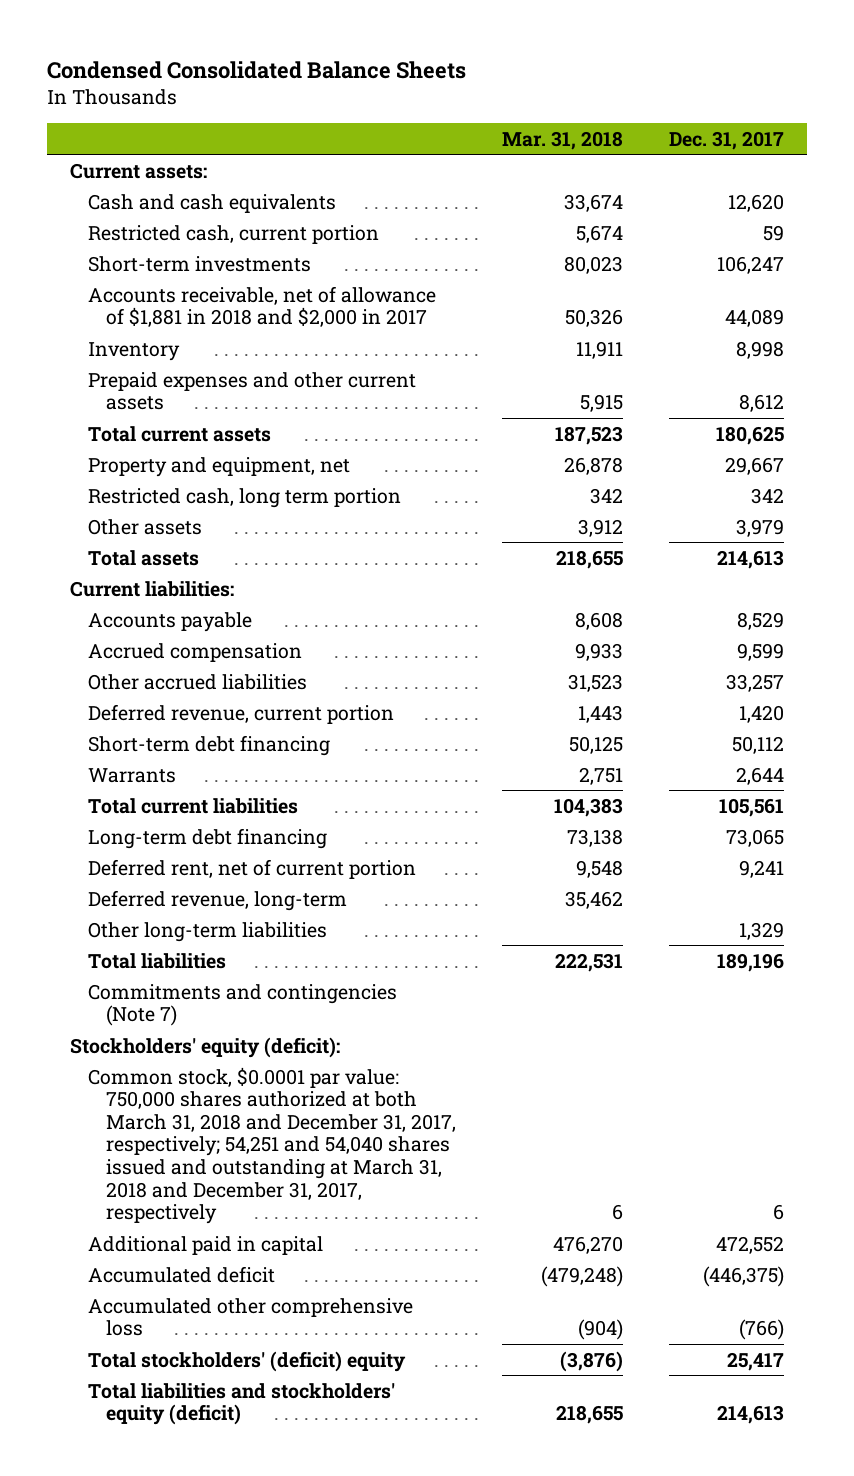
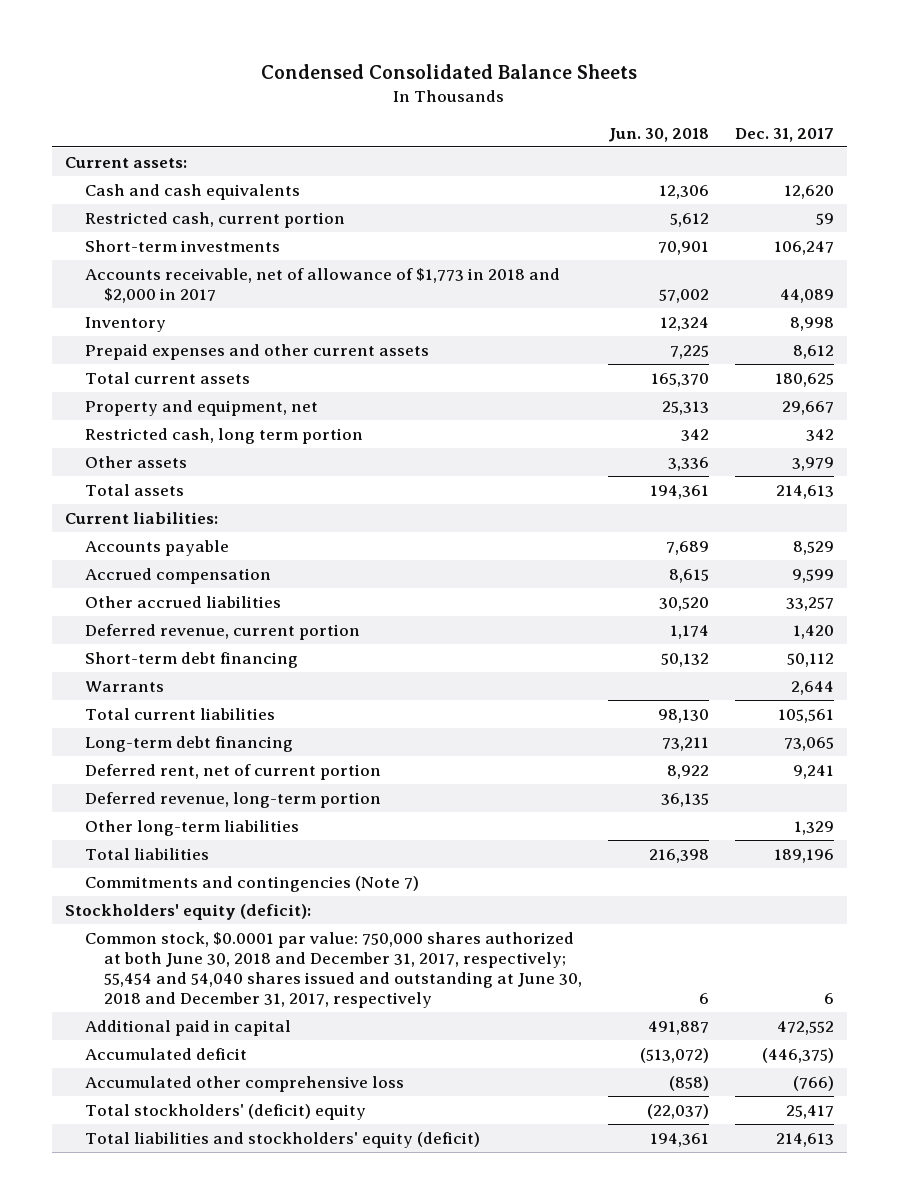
- | Mar. 31, 2018 | Dec. 31, 2017
+ | Jun. 30, 2018 | Dec. 31, 2017
- Accounts receivable, net of allowance of $1,881 in 2018 and $2,000 in 2017 | 50,326 | 44,089
+ Accounts receivable, net of allowance of $1,773 in 2018 and $2,000 in 2017 | 57,002 | 44,089
- Deferred revenue, long-term | 35,462 |
+ Deferred revenue, long-term portion | 36,135 |
- Common stock, $0.0001 par value: 750,000 shares authorized at both March 31, 2018 and December 31, 2017, respectively; 54,251 and 54,040 shares issued and outstanding at March 31, 2018 and December 31, 2017, respectively | 6 | 6
+ Common stock, $0.0001 par value: 750,000 shares authorized at both June 30, 2018 and December 31, 2017, respectively; 55,454 and 54,040 shares issued and outstanding at June 30, 2018 and December 31, 2017, respectively | 6 | 6

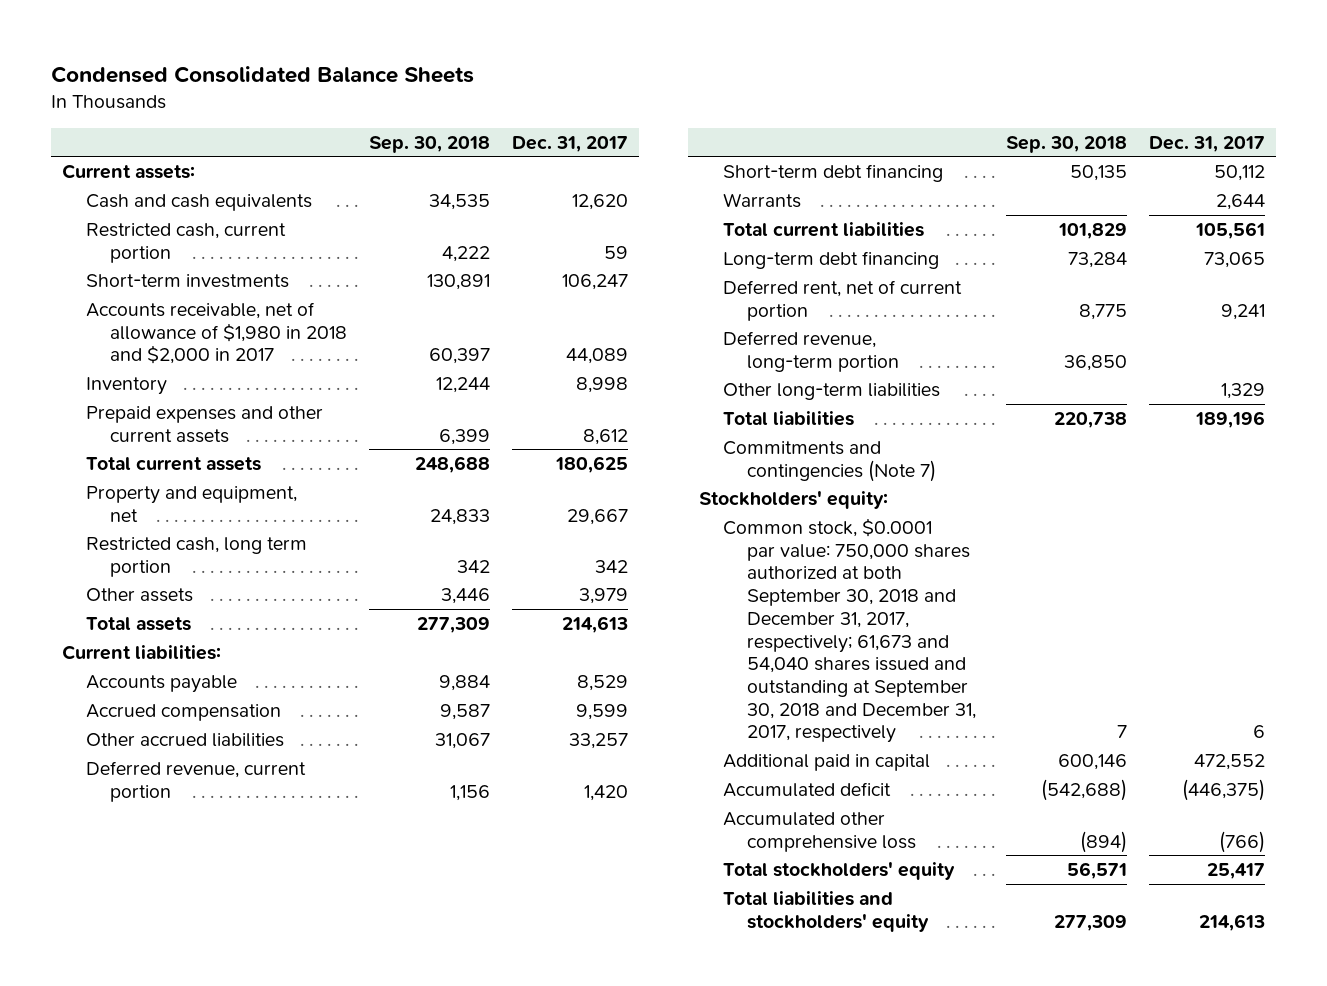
- | Jun. 30, 2018 | Dec. 31, 2017
+ | Sep. 30, 2018 | Dec. 31, 2017
- Accounts receivable, net of allowance of $1,773 in 2018 and $2,000 in 2017 | 57,002 | 44,089
+ Accounts receivable, net of allowance of $1,980 in 2018 and $2,000 in 2017 | 60,397 | 44,089
- Stockholders' equity (deficit):
- Common stock, $0.0001 par value: 750,000 shares authorized at both June 30, 2018 and December 31, 2017, respectively; 55,454 and 54,040 shares issued and outstanding at June 30, 2018 and December 31, 2017, respectively | 6 | 6
+ Stockholders' equity:
+ Common stock, $0.0001 par value: 750,000 shares authorized at both September 30, 2018 and December 31, 2017, respectively; 61,673 and 54,040 shares issued and outstanding at September 30, 2018 and December 31, 2017, respectively | 7 | 6
- Total stockholders' (deficit) equity | (22,037) | 25,417
- Total liabilities and stockholders' equity (deficit) | 194,361 | 214,613
+ Total stockholders' equity | 56,571 | 25,417
+ Total liabilities and stockholders' equity | 277,309 | 214,613

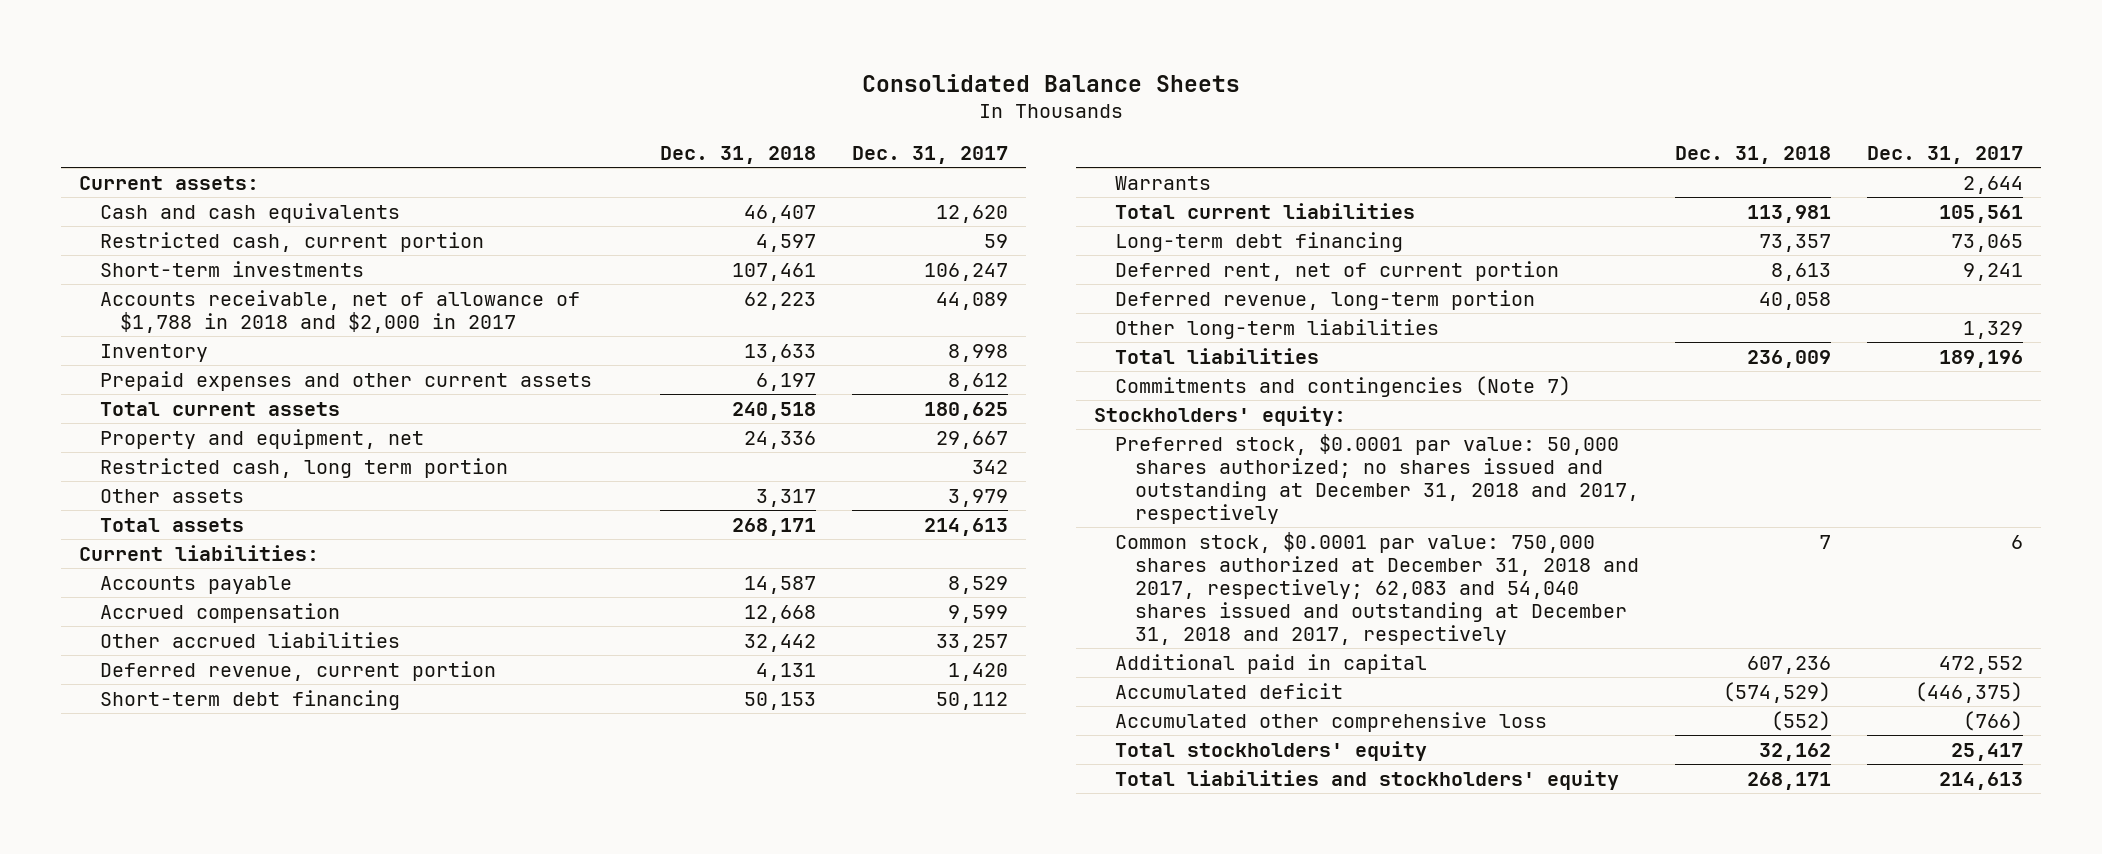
- Condensed Consolidated Balance Sheets
+ Consolidated Balance Sheets
- | Sep. 30, 2018 | Dec. 31, 2017
+ | Dec. 31, 2018 | Dec. 31, 2017
- Accounts receivable, net of allowance of $1,980 in 2018 and $2,000 in 2017 | 60,397 | 44,089
+ Accounts receivable, net of allowance of $1,788 in 2018 and $2,000 in 2017 | 62,223 | 44,089
- Common stock, $0.0001 par value: 750,000 shares authorized at both September 30, 2018 and December 31, 2017, respectively; 61,673 and 54,040 shares issued and outstanding at September 30, 2018 and December 31, 2017, respectively | 7 | 6
+ Preferred stock, $0.0001 par value: 50,000 shares authorized; no shares issued and outstanding at December 31, 2018 and 2017, respectively
+ Common stock, $0.0001 par value: 750,000 shares authorized at December 31, 2018 and 2017, respectively; 62,083 and 54,040 shares issued and outstanding at December 31, 2018 and 2017, respectively | 7 | 6

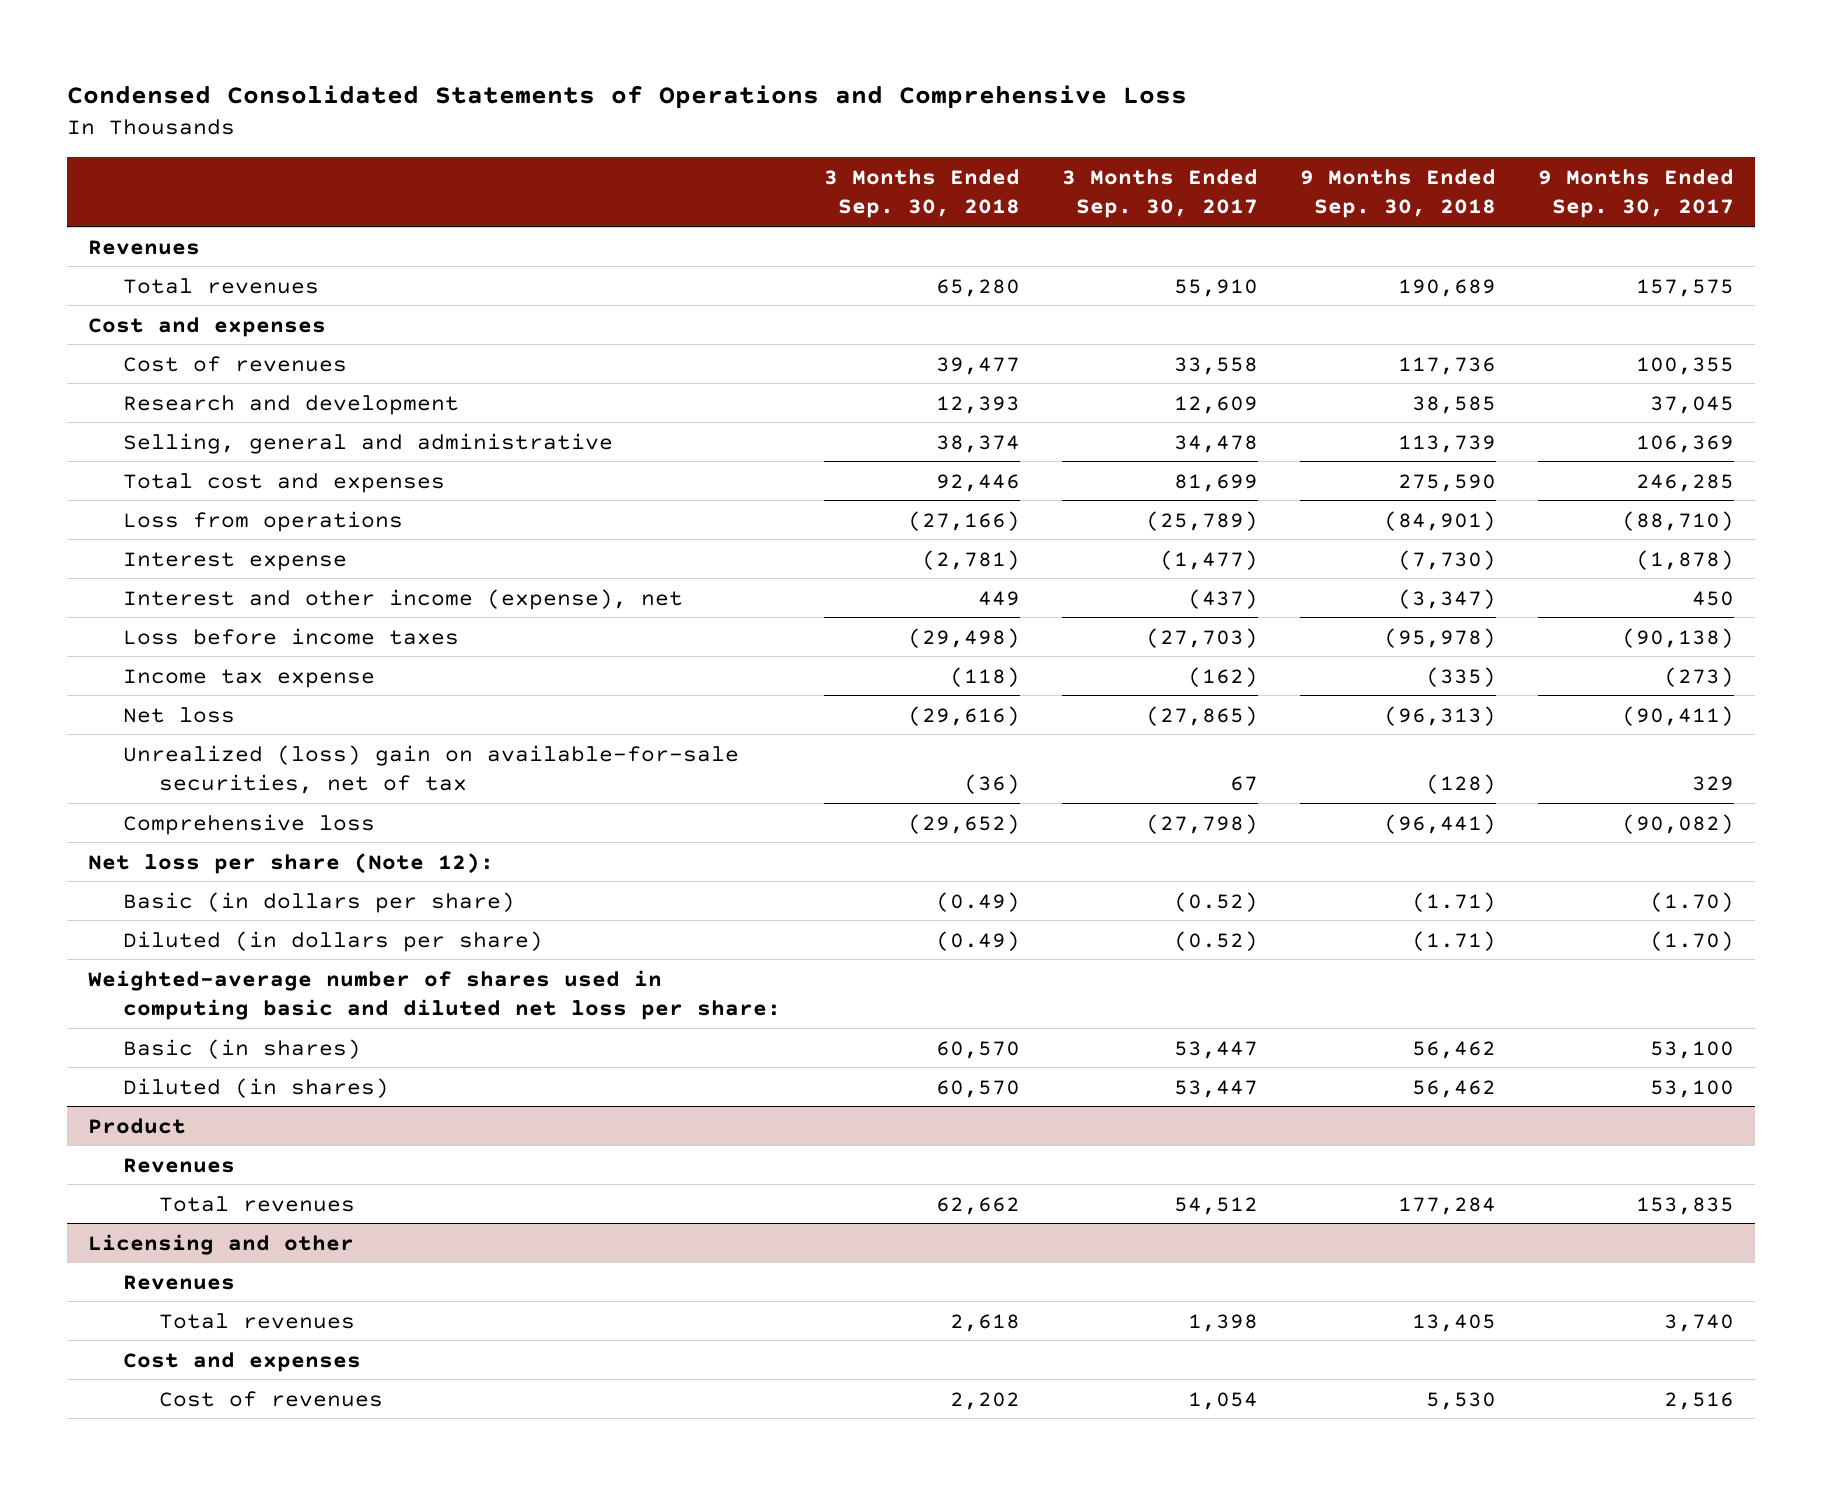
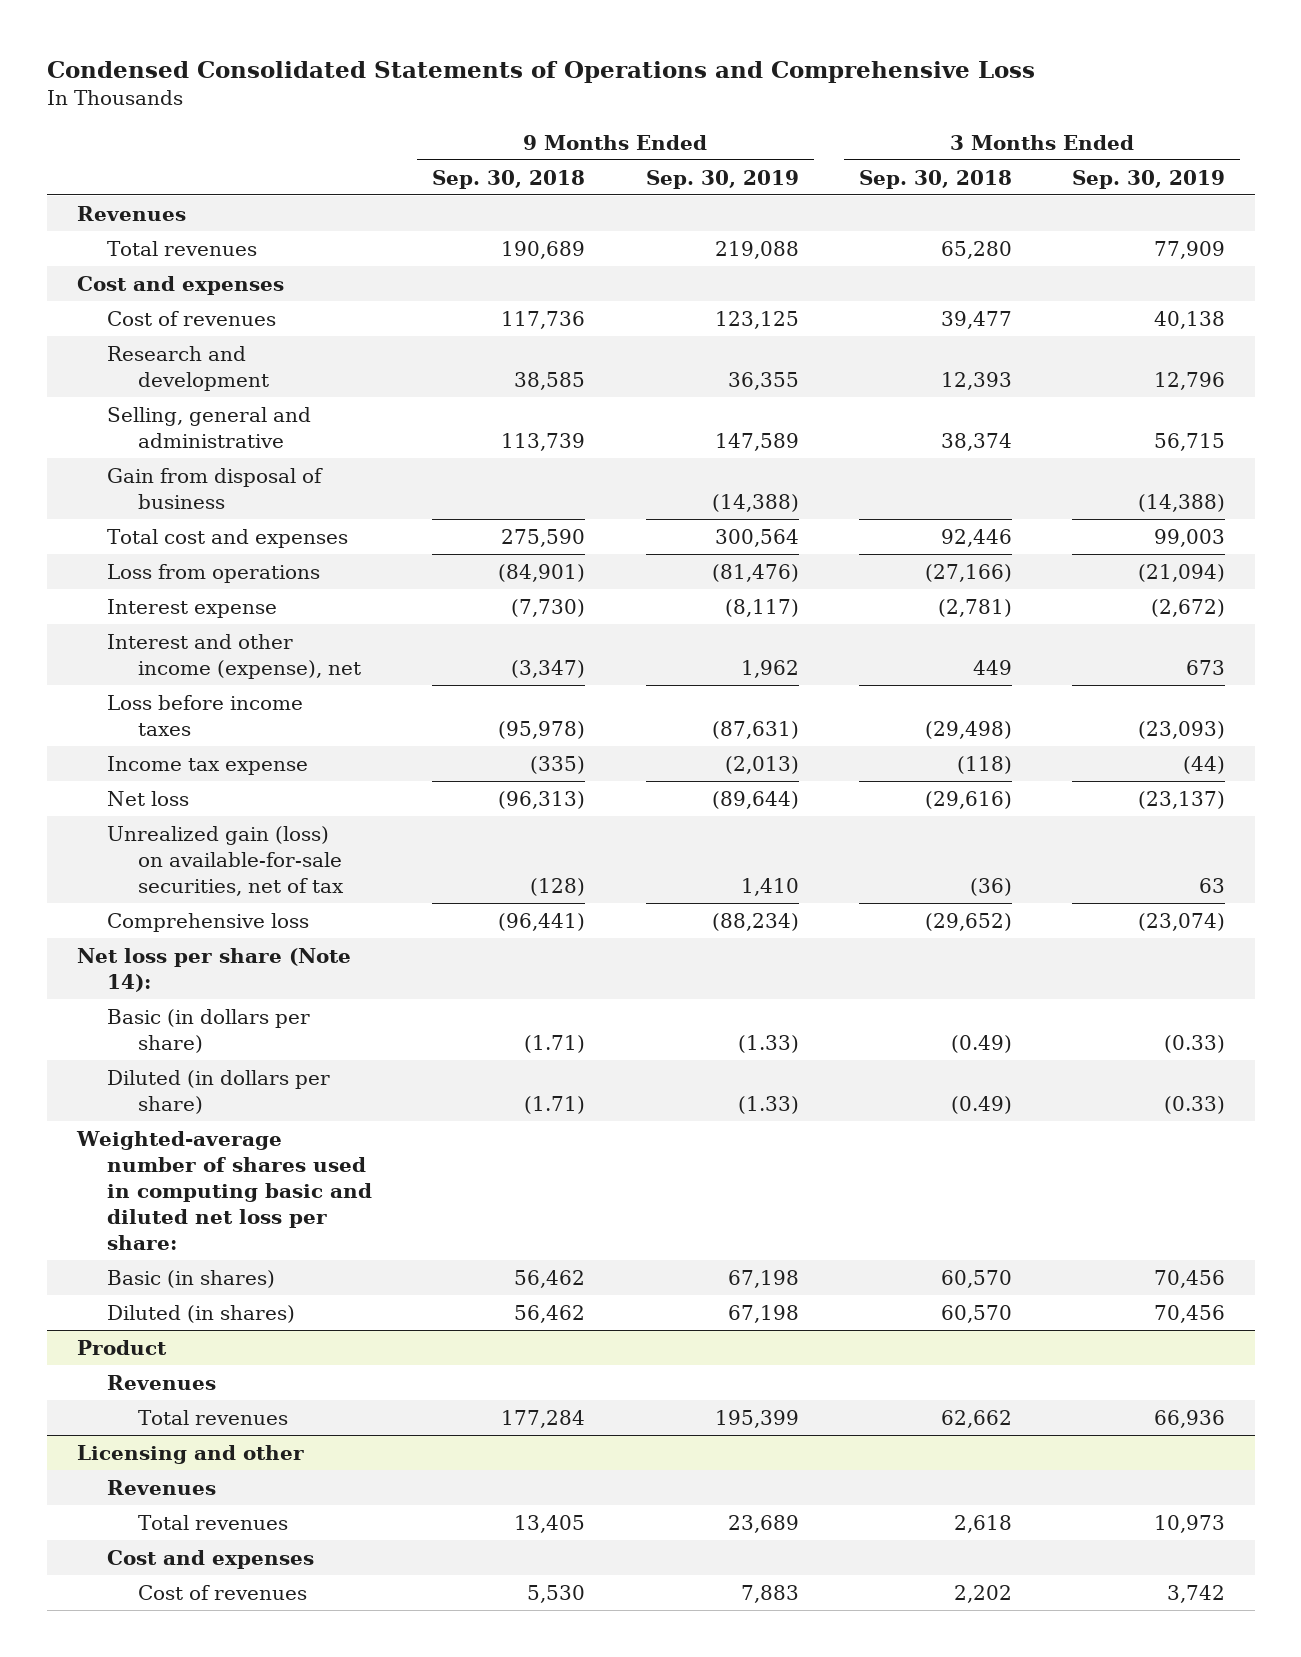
- | 3 Months Ended Sep. 30, 2018 | 3 Months Ended Sep. 30, 2017 | 9 Months Ended Sep. 30, 2018 | 9 Months Ended Sep. 30, 2017
+ | 9 Months Ended Sep. 30, 2018 | 9 Months Ended Sep. 30, 2019 | 3 Months Ended Sep. 30, 2018 | 3 Months Ended Sep. 30, 2019
+ Gain from disposal of business | | (14,388) | | (14,388)
- Unrealized (loss) gain on available-for-sale securities, net of tax | (36) | 67 | (128) | 329
+ Unrealized gain (loss) on available-for-sale securities, net of tax | (128) | 1,410 | (36) | 63
- Net loss per share (Note 12):
+ Net loss per share (Note 14):

